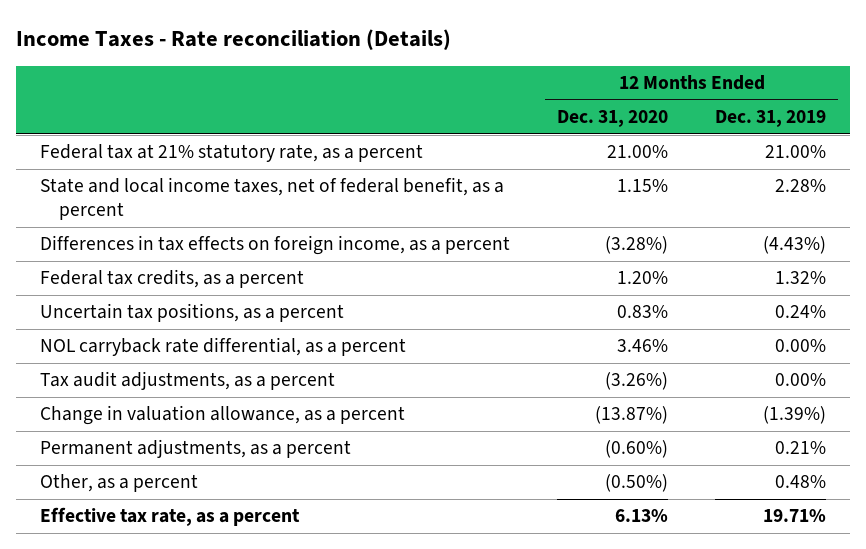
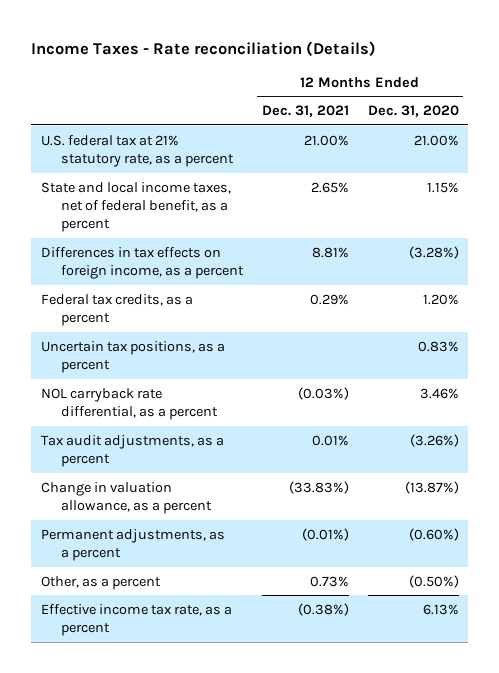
- | 12 Months Ended Dec. 31, 2020 | 12 Months Ended Dec. 31, 2019
+ | 12 Months Ended Dec. 31, 2021 | 12 Months Ended Dec. 31, 2020
- Federal tax at 21% statutory rate, as a percent | 21.00% | 21.00%
+ U.S. federal tax at 21% statutory rate, as a percent | 21.00% | 21.00%
- Effective tax rate, as a percent | 6.13% | 19.71%
+ Effective income tax rate, as a percent | (0.38%) | 6.13%

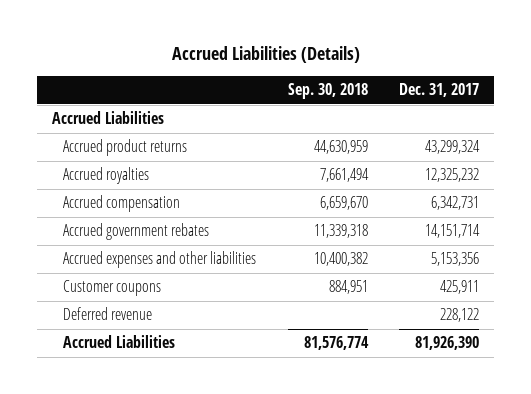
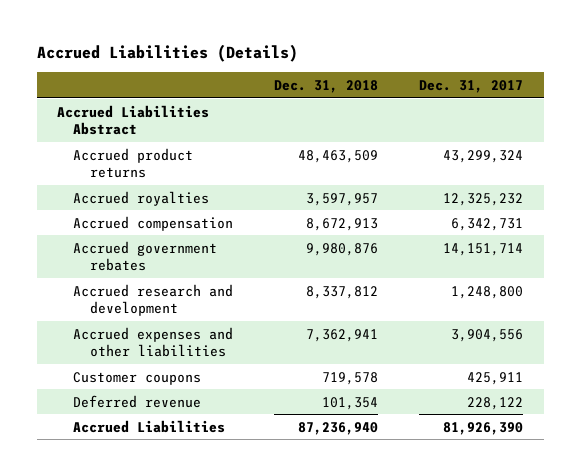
- | Sep. 30, 2018 | Dec. 31, 2017
+ | Dec. 31, 2018 | Dec. 31, 2017
- Accrued Liabilities
+ Accrued Liabilities Abstract
- Accrued expenses and other liabilities | 10,400,382 | 5,153,356
+ Accrued research and development | 8,337,812 | 1,248,800
+ Accrued expenses and other liabilities | 7,362,941 | 3,904,556

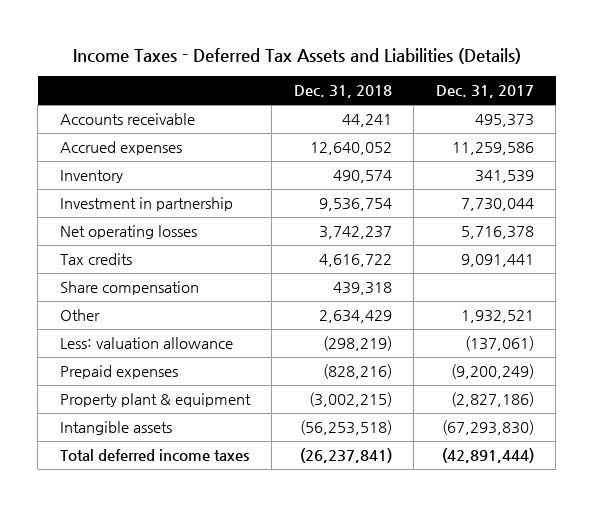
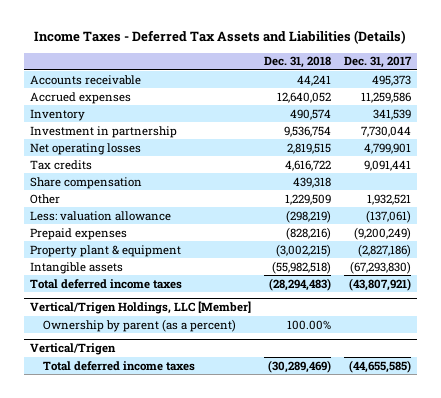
- Net operating losses | 3,742,237 | 5,716,378
+ Net operating losses | 2,819,515 | 4,799,901
- Other | 2,634,429 | 1,932,521
+ Other | 1,229,509 | 1,932,521
- Intangible assets | (56,253,518) | (67,293,830)
- Total deferred income taxes | (26,237,841) | (42,891,444)
+ Intangible assets | (55,982,518) | (67,293,830)
+ Total deferred income taxes | (28,294,483) | (43,807,921)
+ Vertical/Trigen Holdings, LLC [Member]
+ Ownership by parent (as a percent) | 100.00% |
+ Vertical/Trigen
+ Total deferred income taxes | (30,289,469) | (44,655,585)

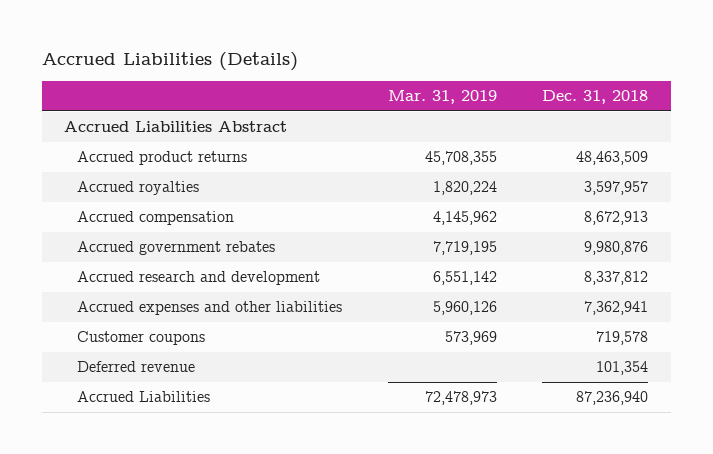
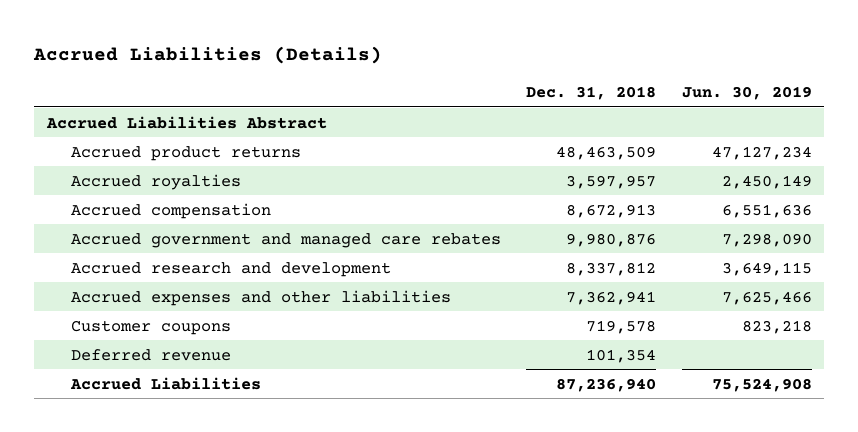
- | Mar. 31, 2019 | Dec. 31, 2018
+ | Dec. 31, 2018 | Jun. 30, 2019
- Accrued government rebates | 7,719,195 | 9,980,876
+ Accrued government and managed care rebates | 9,980,876 | 7,298,090

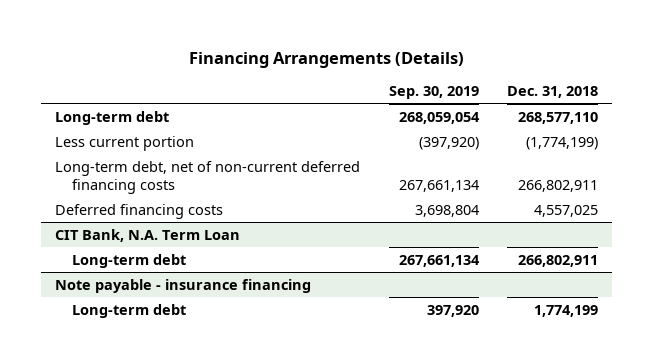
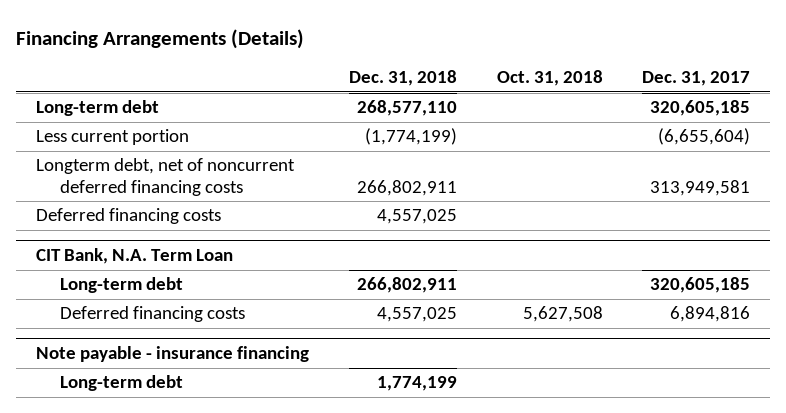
- | Sep. 30, 2019 | Dec. 31, 2018
+ | Dec. 31, 2018 | Oct. 31, 2018 | Dec. 31, 2017
- Long-term debt, net of non-current deferred financing costs | 267,661,134 | 266,802,911
+ Longterm debt, net of noncurrent deferred financing costs | 266,802,911 | | 313,949,581
@ CIT Bank, N.A. Term Loan
+ Deferred financing costs | 4,557,025 | 5,627,508 | 6,894,816

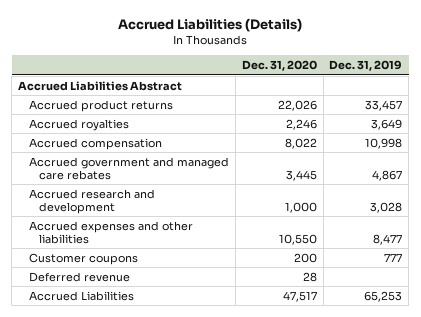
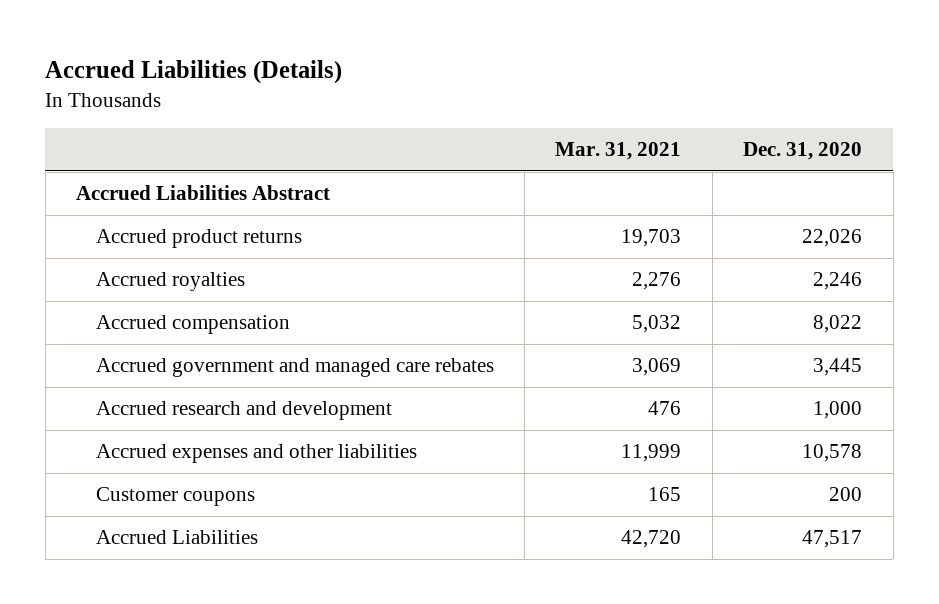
- | Dec. 31, 2020 | Dec. 31, 2019
+ | Mar. 31, 2021 | Dec. 31, 2020
- Accrued expenses and other liabilities | 10,550 | 8,477
+ Accrued expenses and other liabilities | 11,999 | 10,578
- Deferred revenue | 28 |

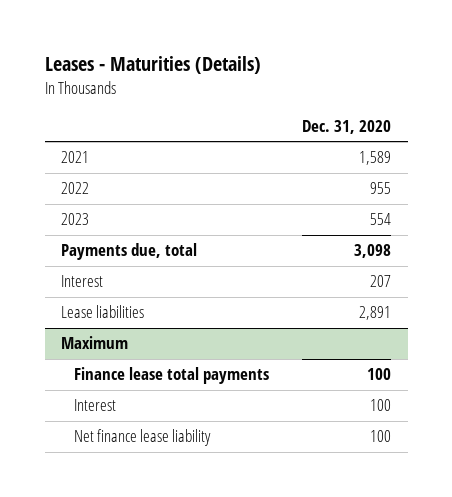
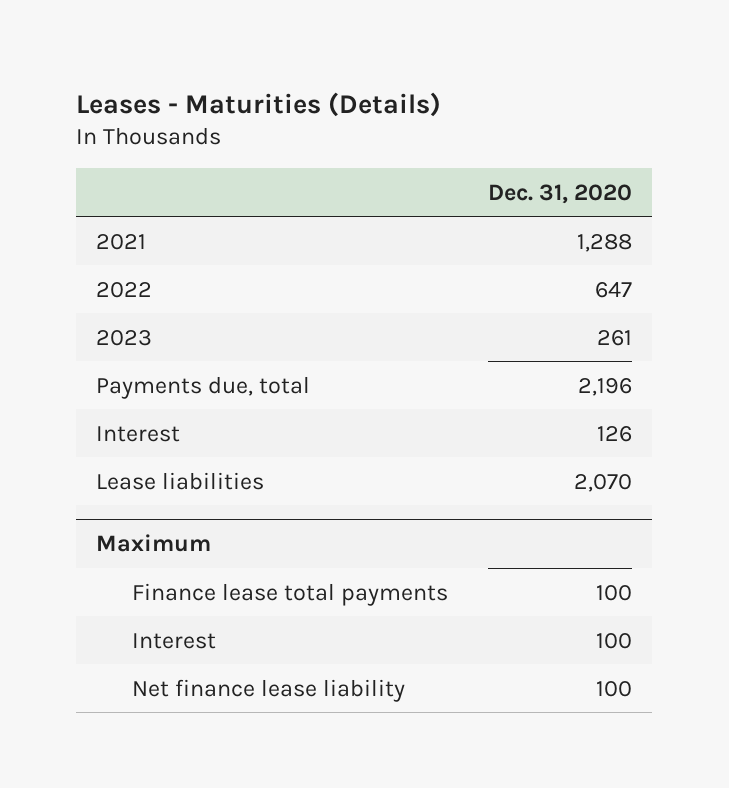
- 2021 | 1,589
- 2022 | 955
- 2023 | 554
- Payments due, total | 3,098
- Interest | 207
- Lease liabilities | 2,891
+ 2021 | 1,288
+ 2022 | 647
+ 2023 | 261
+ Payments due, total | 2,196
+ Interest | 126
+ Lease liabilities | 2,070

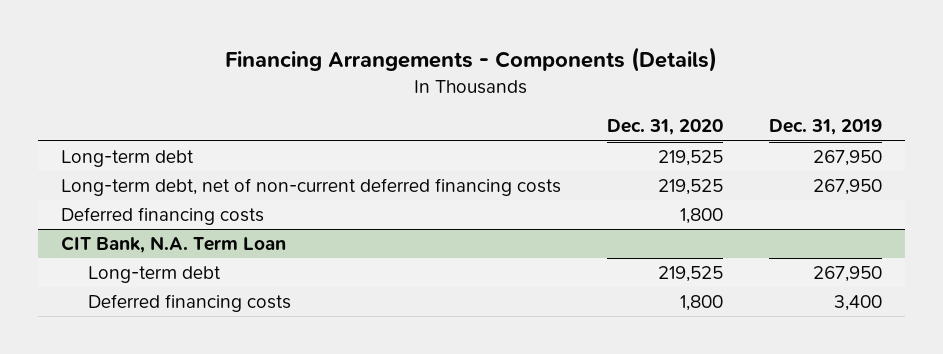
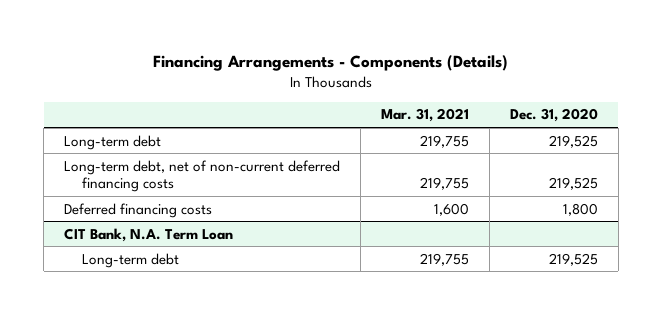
- | Dec. 31, 2020 | Dec. 31, 2019
+ | Mar. 31, 2021 | Dec. 31, 2020
@ CIT Bank, N.A. Term Loan
- Deferred financing costs | 1,800 | 3,400

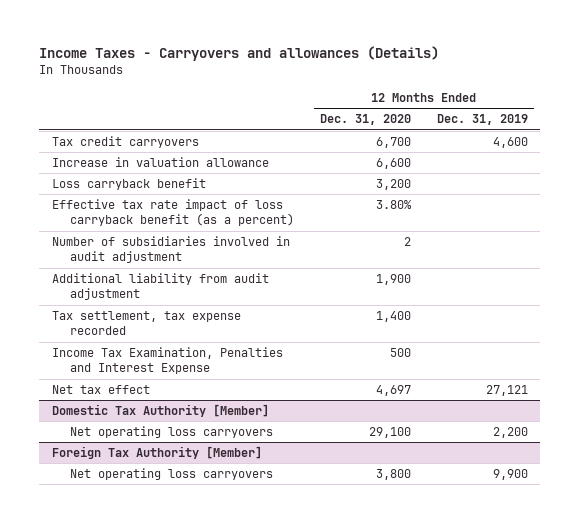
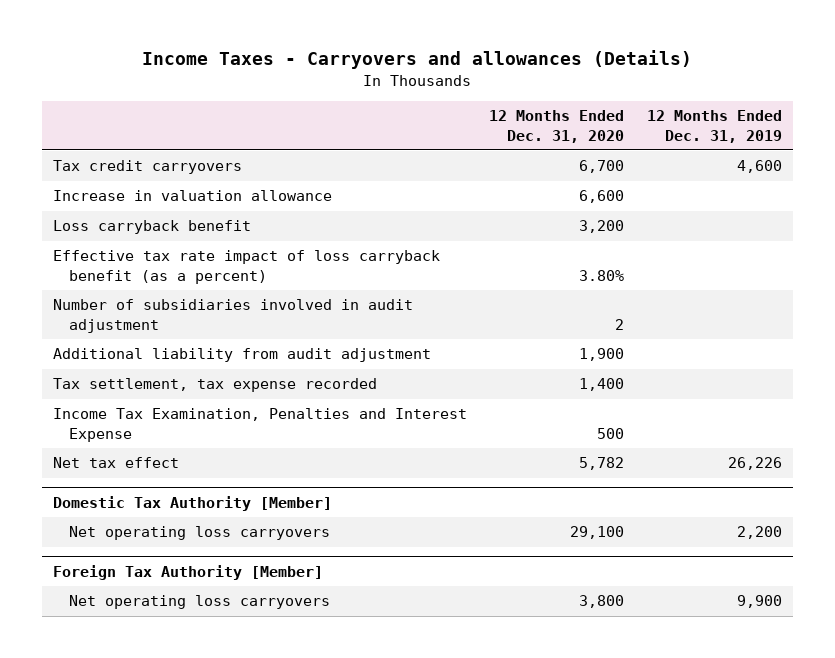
- Net tax effect | 4,697 | 27,121
+ Net tax effect | 5,782 | 26,226

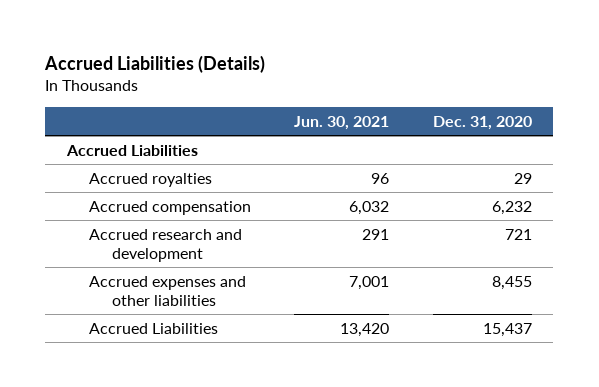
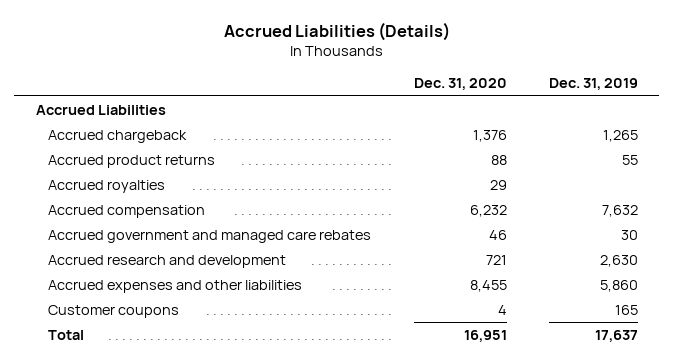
- | Jun. 30, 2021 | Dec. 31, 2020
+ | Dec. 31, 2020 | Dec. 31, 2019
+ Accrued chargeback | 1,376 | 1,265
+ Accrued product returns | 88 | 55
+ Accrued government and managed care rebates | 46 | 30
- Accrued Liabilities | 13,420 | 15,437
+ Customer coupons | 4 | 165
+ Total | 16,951 | 17,637

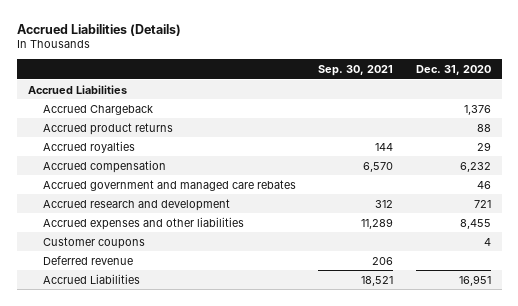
- | Dec. 31, 2020 | Dec. 31, 2019
+ | Sep. 30, 2021 | Dec. 31, 2020
- Accrued chargeback | 1,376 | 1,265
+ Accrued Chargeback | | 1,376
- Total | 16,951 | 17,637
+ Deferred revenue | 206 |
+ Accrued Liabilities | 18,521 | 16,951

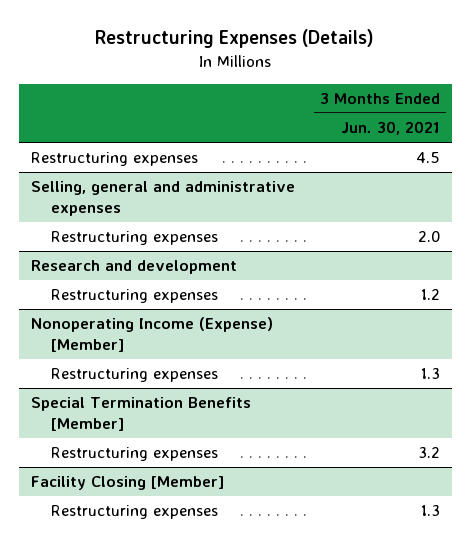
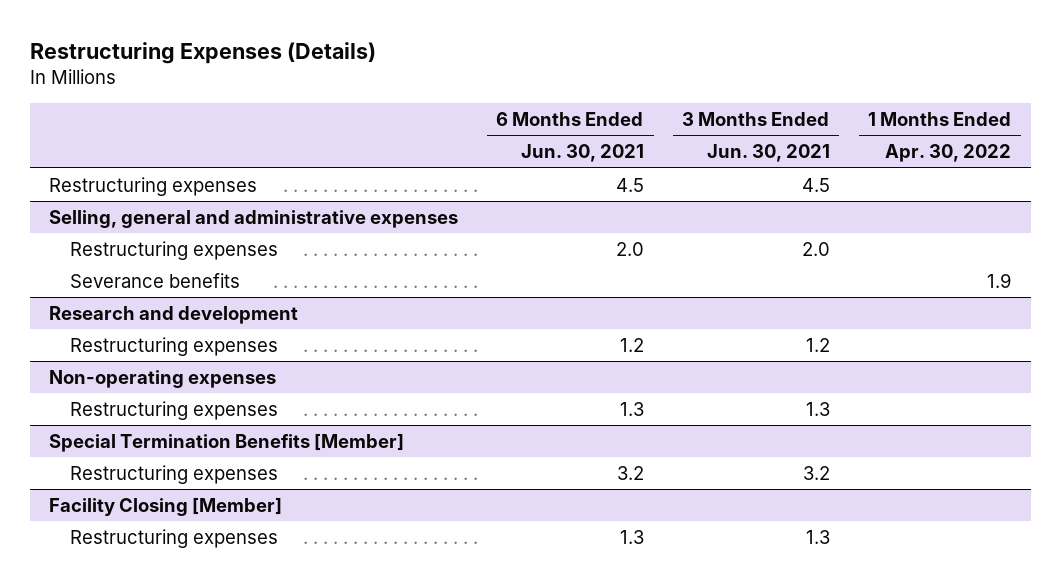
- | 3 Months Ended Jun. 30, 2021
+ | 6 Months Ended Jun. 30, 2021 | 3 Months Ended Jun. 30, 2021 | 1 Months Ended Apr. 30, 2022
@ Selling, general and administrative expenses
+ Severance benefits | | | 1.9
- Nonoperating Income (Expense) [Member]
+ Non-operating expenses

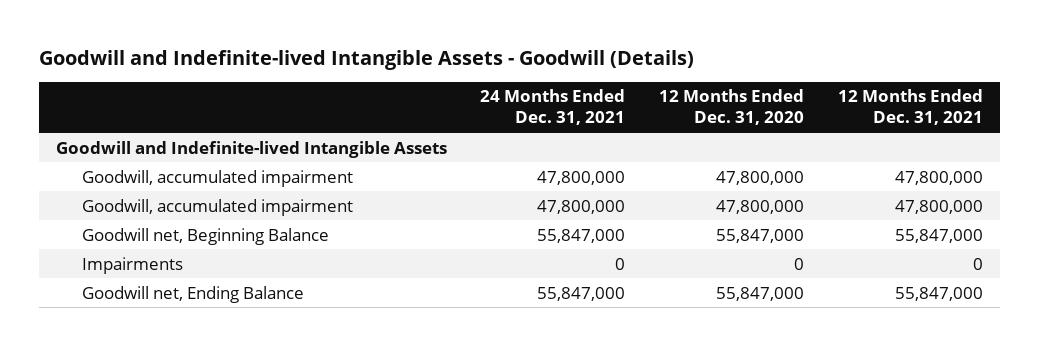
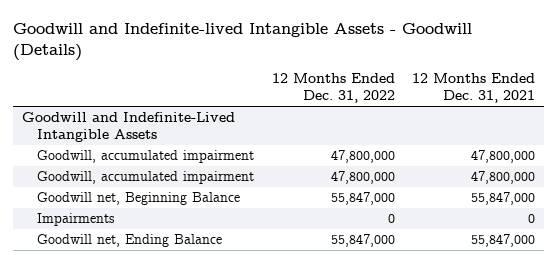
- | 24 Months Ended Dec. 31, 2021 | 12 Months Ended Dec. 31, 2020 | 12 Months Ended Dec. 31, 2021
+ | 12 Months Ended Dec. 31, 2022 | 12 Months Ended Dec. 31, 2021
- Goodwill and Indefinite-lived Intangible Assets
+ Goodwill and Indefinite-Lived Intangible Assets

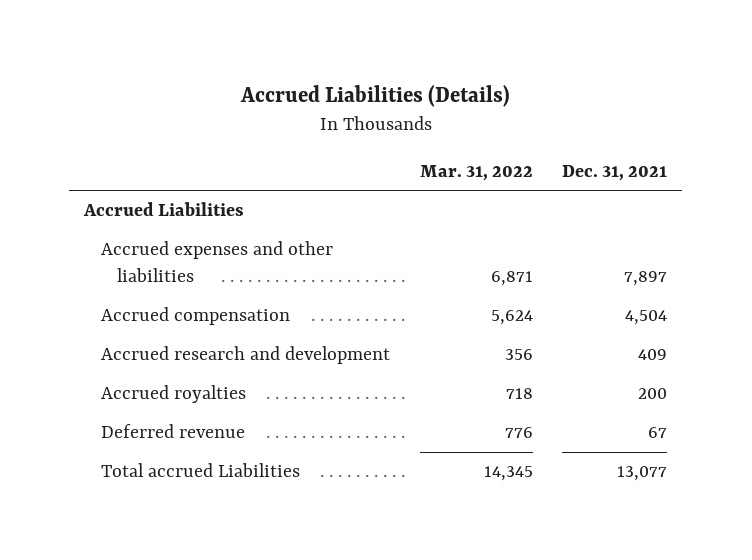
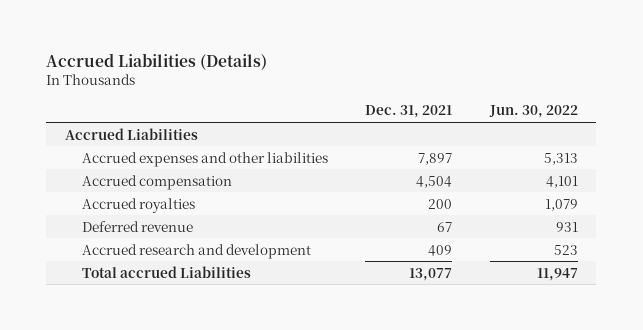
- | Mar. 31, 2022 | Dec. 31, 2021
+ | Dec. 31, 2021 | Jun. 30, 2022
moved down: Accrued research and development | 409 | 523

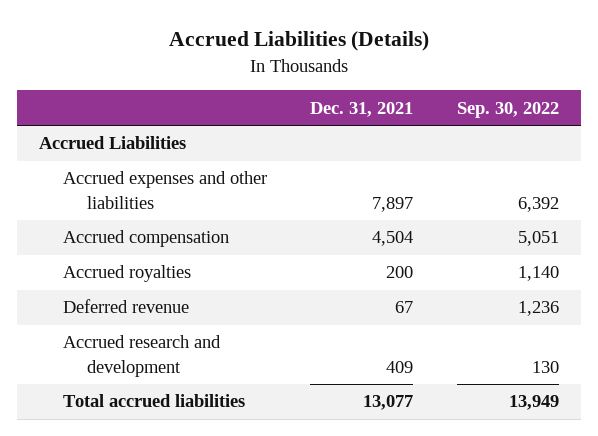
- | Dec. 31, 2021 | Jun. 30, 2022
+ | Dec. 31, 2021 | Sep. 30, 2022
- Total accrued Liabilities | 13,077 | 11,947
+ Total accrued liabilities | 13,077 | 13,949

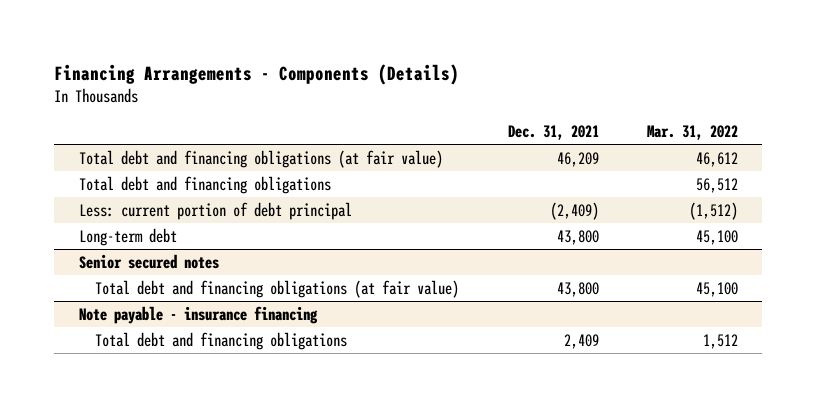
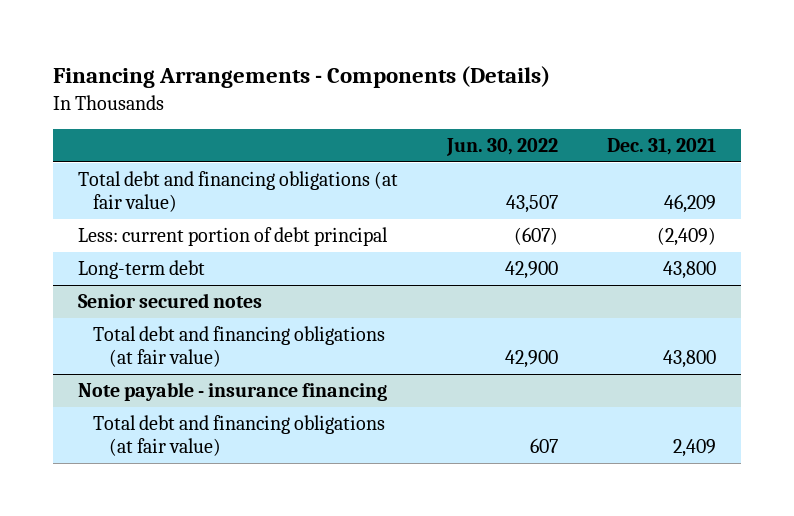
- | Dec. 31, 2021 | Mar. 31, 2022
+ | Jun. 30, 2022 | Dec. 31, 2021
- Total debt and financing obligations | | 56,512
@ Note payable - insurance financing
- Total debt and financing obligations | 2,409 | 1,512
+ Total debt and financing obligations (at fair value) | 607 | 2,409

